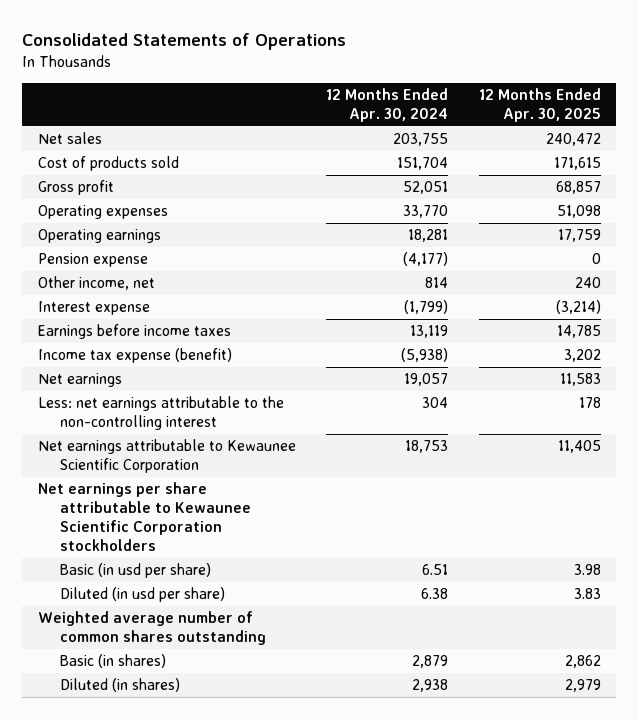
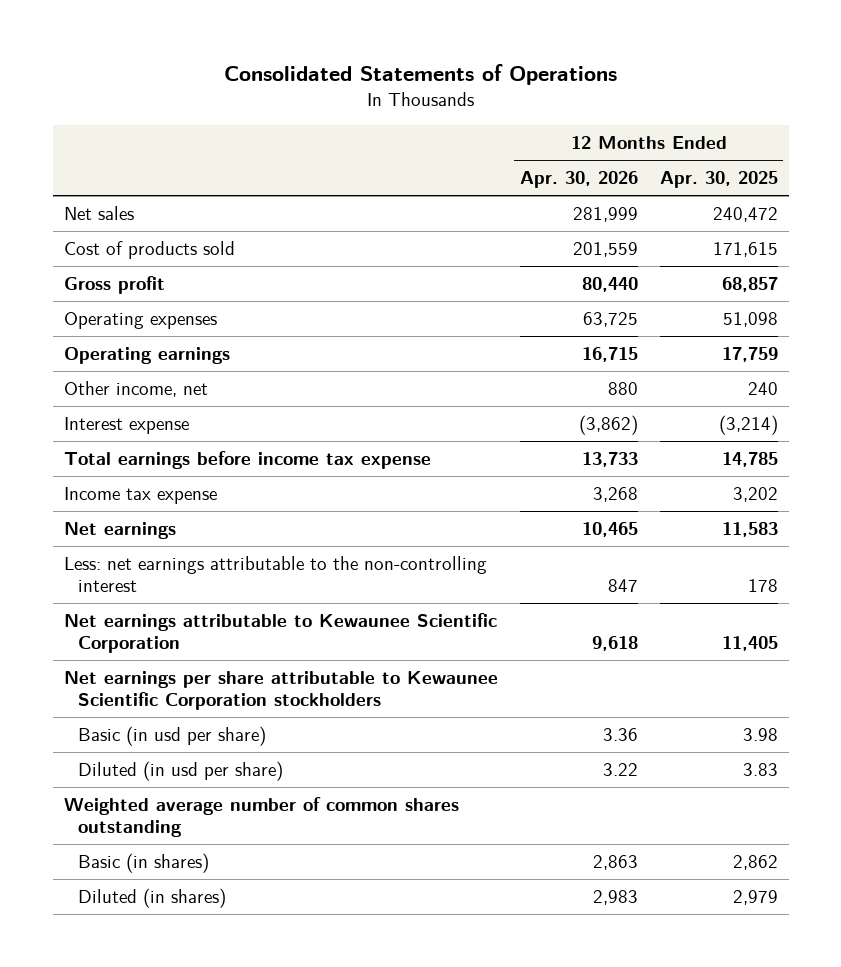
- | 12 Months Ended Apr. 30, 2024 | 12 Months Ended Apr. 30, 2025
+ | 12 Months Ended Apr. 30, 2026 | 12 Months Ended Apr. 30, 2025
- Pension expense | (4,177) | 0
- Earnings before income taxes | 13,119 | 14,785
- Income tax expense (benefit) | (5,938) | 3,202
+ Total earnings before income tax expense | 13,733 | 14,785
+ Income tax expense | 3,268 | 3,202

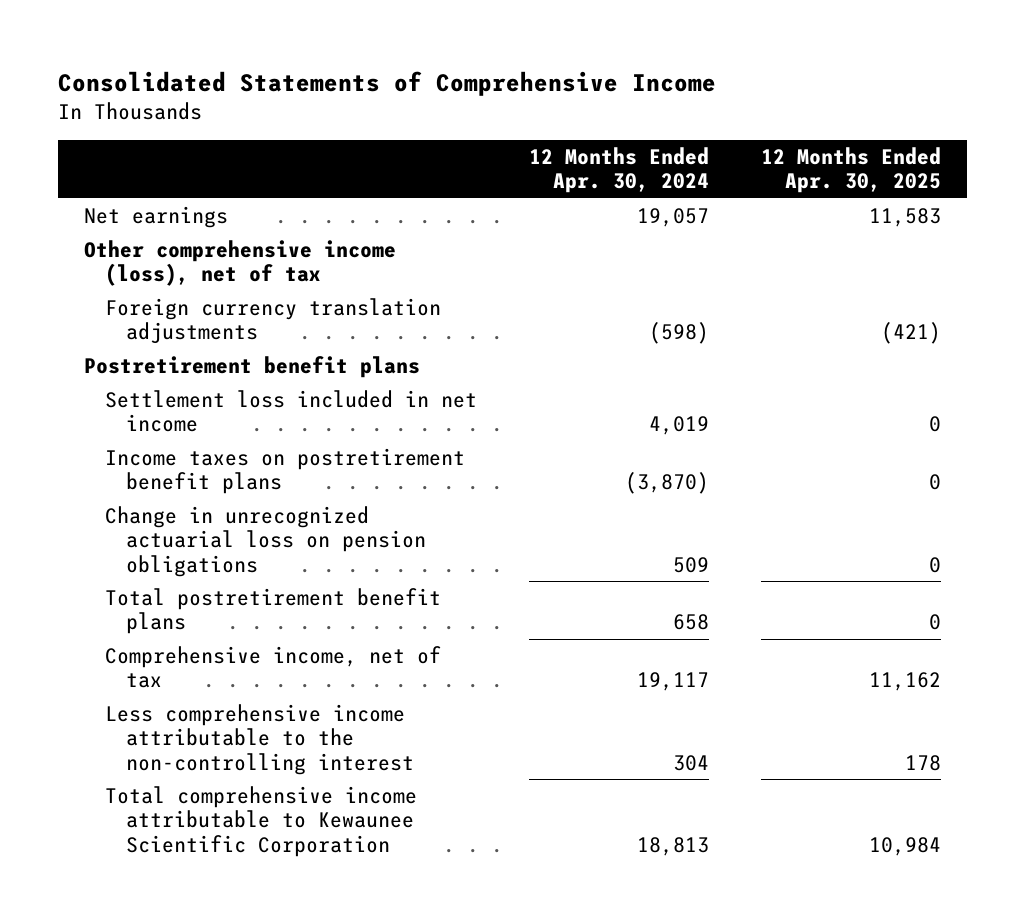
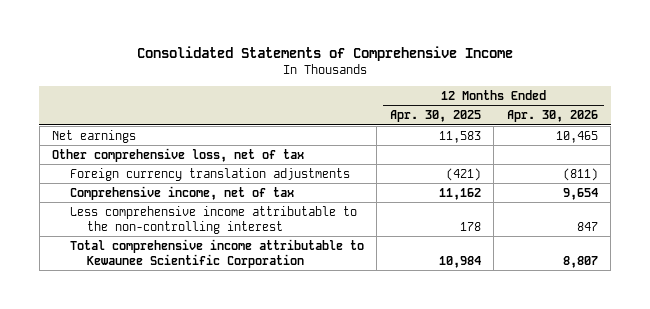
- | 12 Months Ended Apr. 30, 2024 | 12 Months Ended Apr. 30, 2025
+ | 12 Months Ended Apr. 30, 2025 | 12 Months Ended Apr. 30, 2026
- Other comprehensive income (loss), net of tax
+ Other comprehensive loss, net of tax
- Postretirement benefit plans
- Settlement loss included in net income | 4,019 | 0
- Income taxes on postretirement benefit plans | (3,870) | 0
- Change in unrecognized actuarial loss on pension obligations | 509 | 0
- Total postretirement benefit plans | 658 | 0

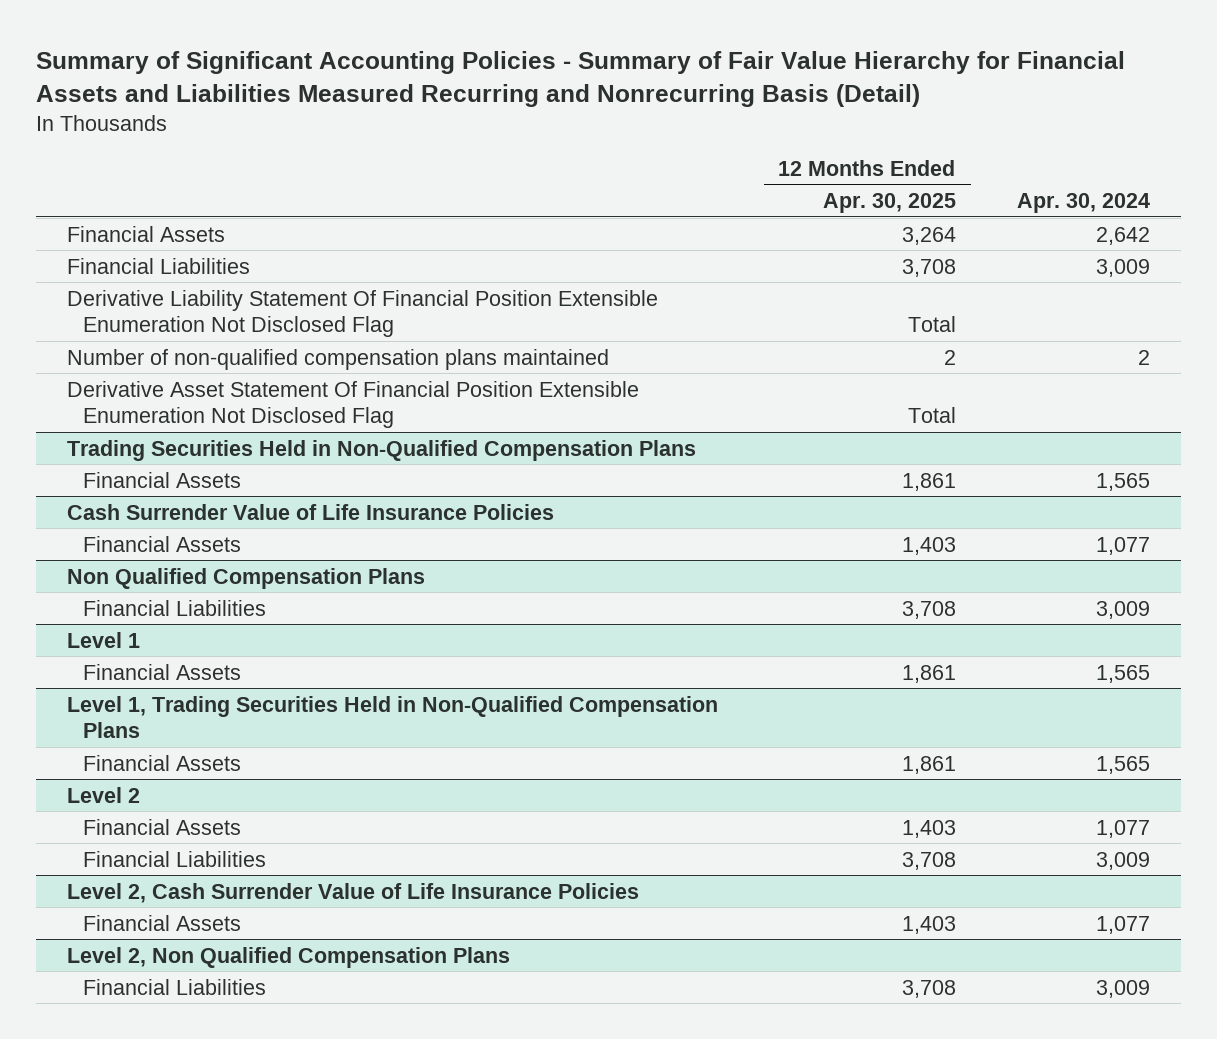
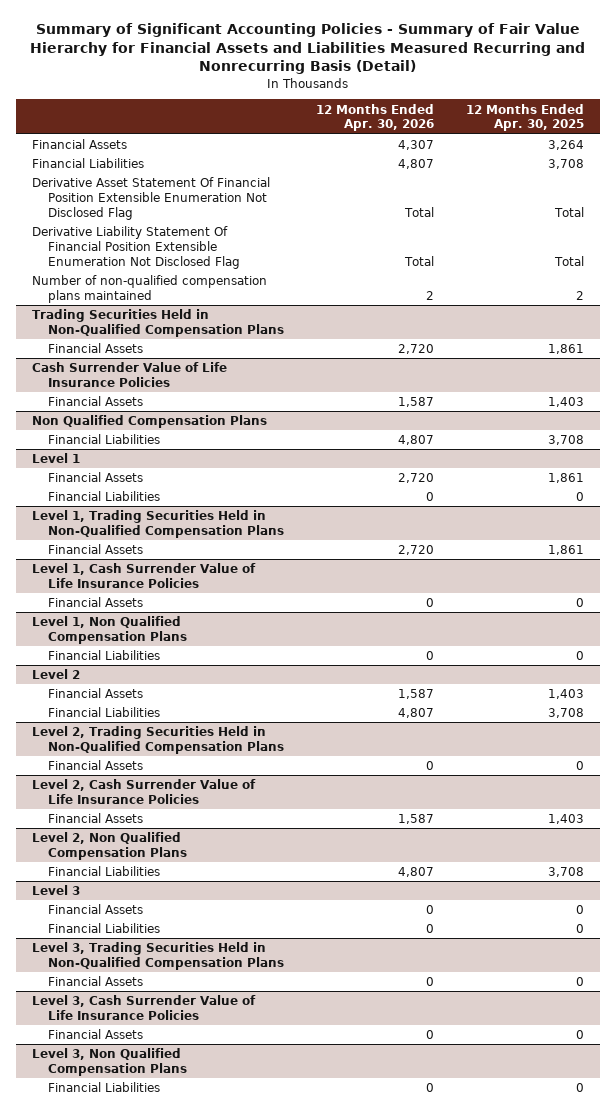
- | 12 Months Ended Apr. 30, 2025 | Apr. 30, 2024
+ | 12 Months Ended Apr. 30, 2026 | 12 Months Ended Apr. 30, 2025
moved up: Derivative Asset Statement Of Financial Position Extensible Enumeration Not Disclosed Flag | Total | Total
@ Level 1
+ Financial Liabilities | 0 | 0
+ Level 1, Cash Surrender Value of Life Insurance Policies
+ Financial Assets | 0 | 0
+ Level 1, Non Qualified Compensation Plans
+ Financial Liabilities | 0 | 0
+ Level 2, Trading Securities Held in Non-Qualified Compensation Plans
+ Financial Assets | 0 | 0
+ Level 3
+ Financial Assets | 0 | 0
+ Financial Liabilities | 0 | 0
+ Level 3, Trading Securities Held in Non-Qualified Compensation Plans
+ Financial Assets | 0 | 0
+ Level 3, Cash Surrender Value of Life Insurance Policies
+ Financial Assets | 0 | 0
+ Level 3, Non Qualified Compensation Plans
+ Financial Liabilities | 0 | 0

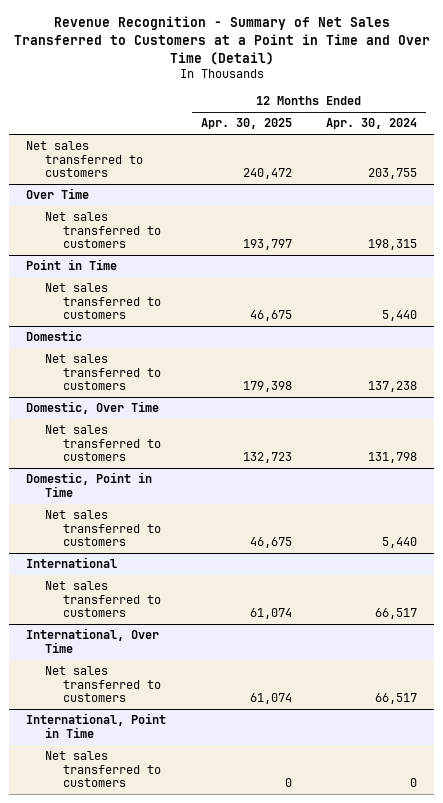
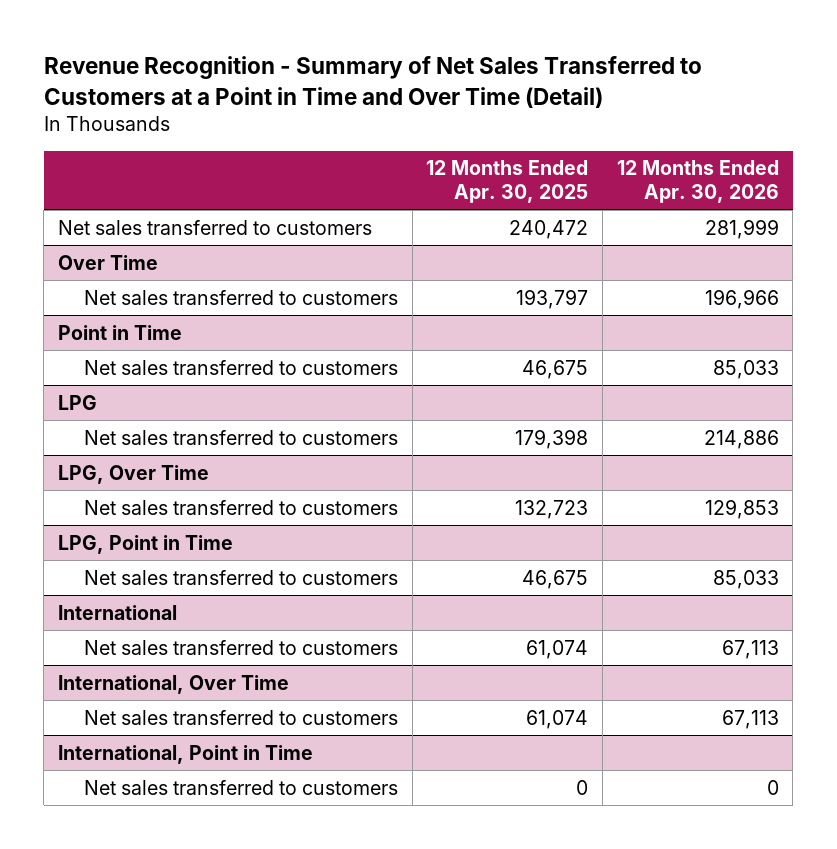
- | 12 Months Ended Apr. 30, 2025 | 12 Months Ended Apr. 30, 2024
+ | 12 Months Ended Apr. 30, 2025 | 12 Months Ended Apr. 30, 2026
- Domestic
+ LPG
- Domestic, Over Time
+ LPG, Over Time
- Domestic, Point in Time
+ LPG, Point in Time

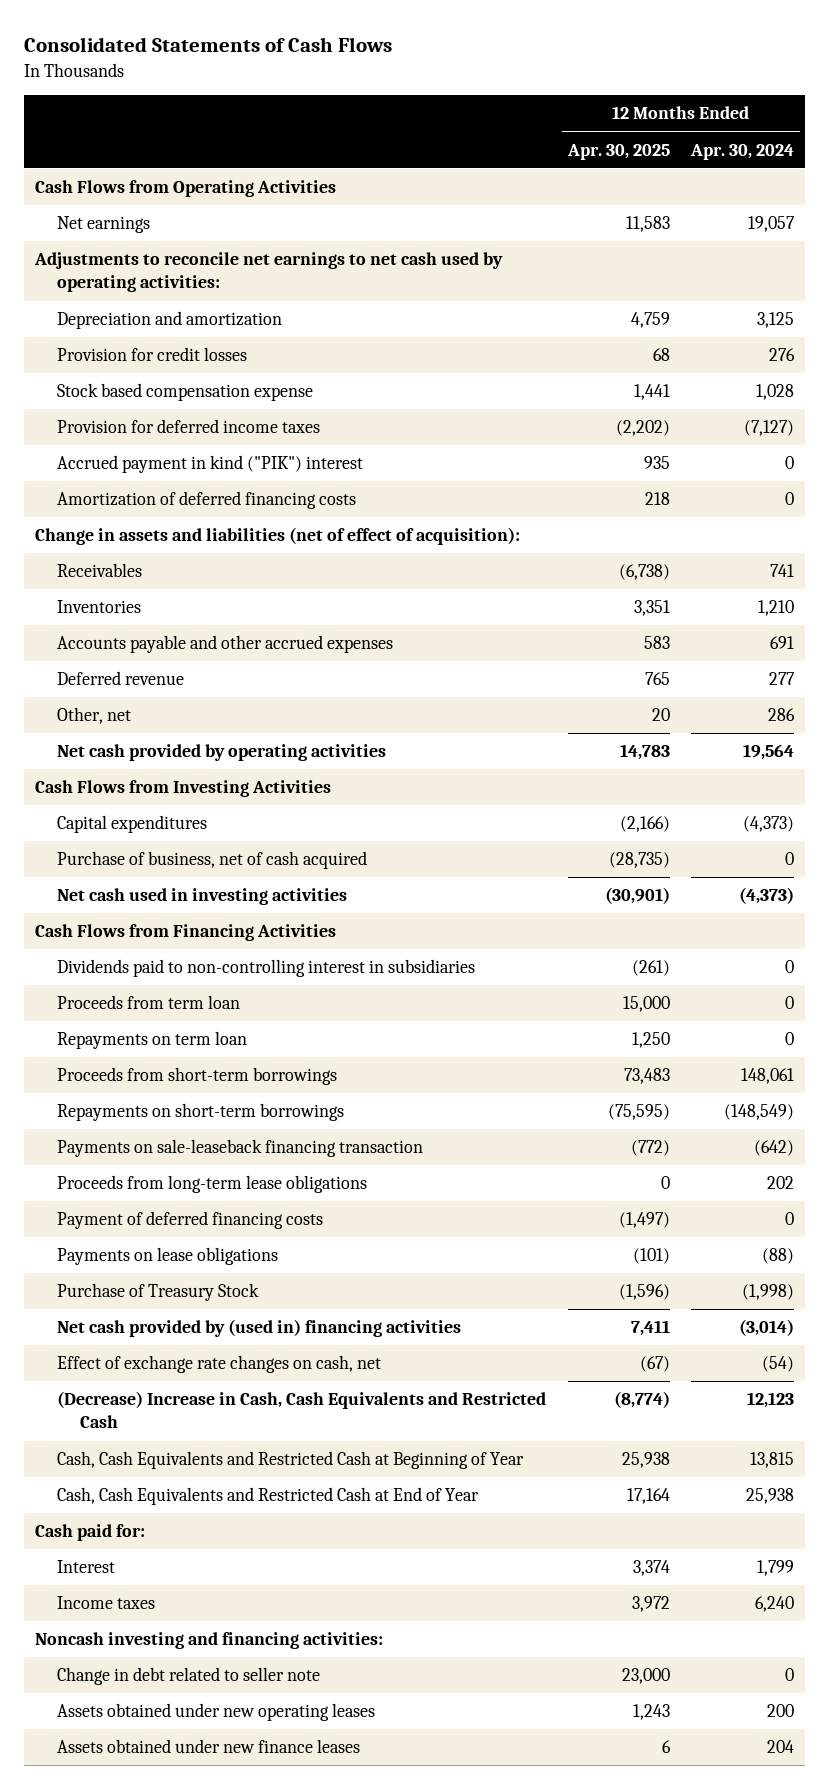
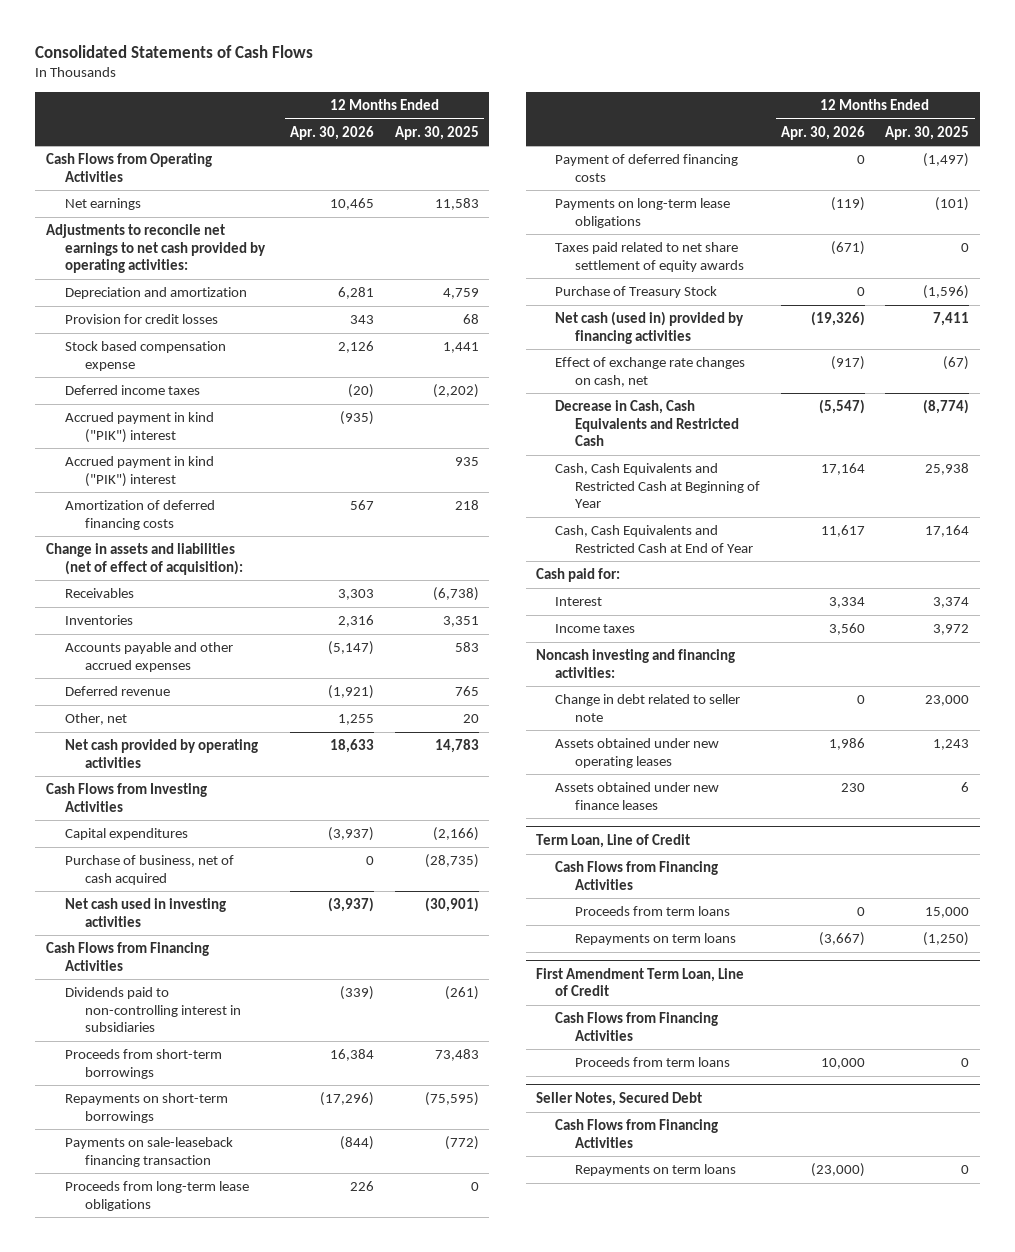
- | 12 Months Ended Apr. 30, 2025 | 12 Months Ended Apr. 30, 2024
+ | 12 Months Ended Apr. 30, 2026 | 12 Months Ended Apr. 30, 2025
- Adjustments to reconcile net earnings to net cash used by operating activities:
+ Adjustments to reconcile net earnings to net cash provided by operating activities:
- Provision for deferred income taxes | (2,202) | (7,127)
+ Deferred income taxes | (20) | (2,202)
+ Accrued payment in kind ("PIK") interest | (935) |
- Proceeds from term loan | 15,000 | 0
- Repayments on term loan | 1,250 | 0
- Payments on lease obligations | (101) | (88)
+ Payments on long-term lease obligations | (119) | (101)
+ Taxes paid related to net share settlement of equity awards | (671) | 0
- Net cash provided by (used in) financing activities | 7,411 | (3,014)
+ Net cash (used in) provided by financing activities | (19,326) | 7,411
- (Decrease) Increase in Cash, Cash Equivalents and Restricted Cash | (8,774) | 12,123
+ Decrease in Cash, Cash Equivalents and Restricted Cash | (5,547) | (8,774)
+ Term Loan, Line of Credit
+ Cash Flows from Financing Activities
+ Proceeds from term loans | 0 | 15,000
+ Repayments on term loans | (3,667) | (1,250)
+ First Amendment Term Loan, Line of Credit
+ Cash Flows from Financing Activities
+ Proceeds from term loans | 10,000 | 0
+ Seller Notes, Secured Debt
+ Cash Flows from Financing Activities
+ Repayments on term loans | (23,000) | 0

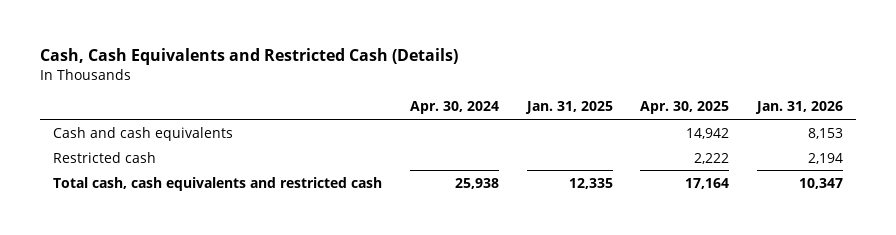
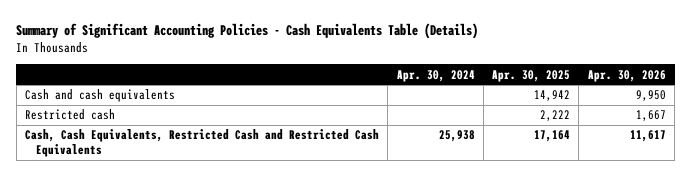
- Cash, Cash Equivalents and Restricted Cash (Details)
+ Summary of Significant Accounting Policies - Cash Equivalents Table (Details)
- | Apr. 30, 2024 | Jan. 31, 2025 | Apr. 30, 2025 | Jan. 31, 2026
+ | Apr. 30, 2024 | Apr. 30, 2025 | Apr. 30, 2026
- Total cash, cash equivalents and restricted cash | 25,938 | 12,335 | 17,164 | 10,347
+ Cash, Cash Equivalents, Restricted Cash and Restricted Cash Equivalents | 25,938 | 17,164 | 11,617

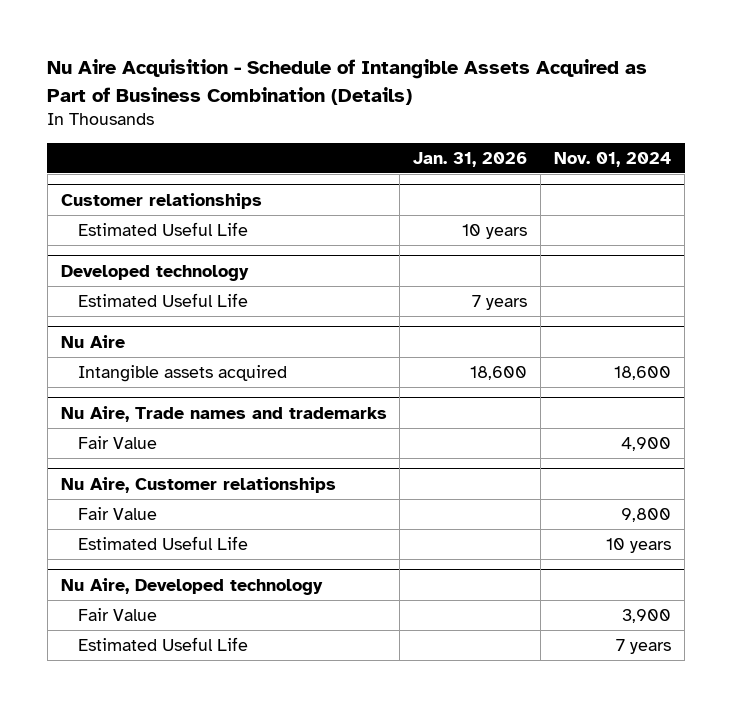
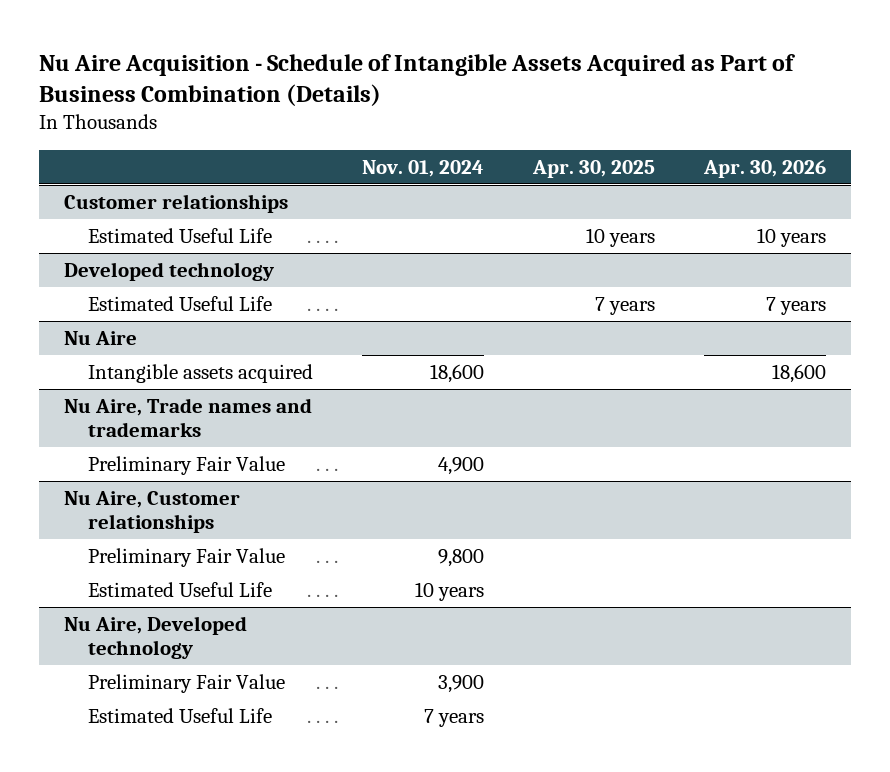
- | Jan. 31, 2026 | Nov. 01, 2024
+ | Nov. 01, 2024 | Apr. 30, 2025 | Apr. 30, 2026
@ Nu Aire, Trade names and trademarks
- Fair Value | | 4,900
+ Preliminary Fair Value | 4,900 | |
@ Nu Aire, Customer relationships
- Fair Value | | 9,800
+ Preliminary Fair Value | 9,800 | |
@ Nu Aire, Developed technology
- Fair Value | | 3,900
+ Preliminary Fair Value | 3,900 | |

